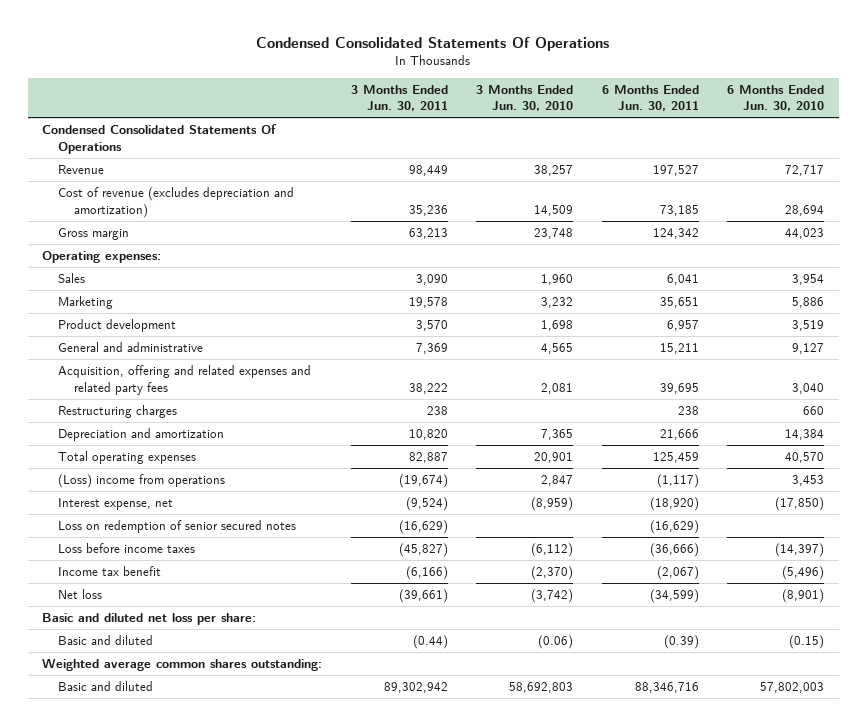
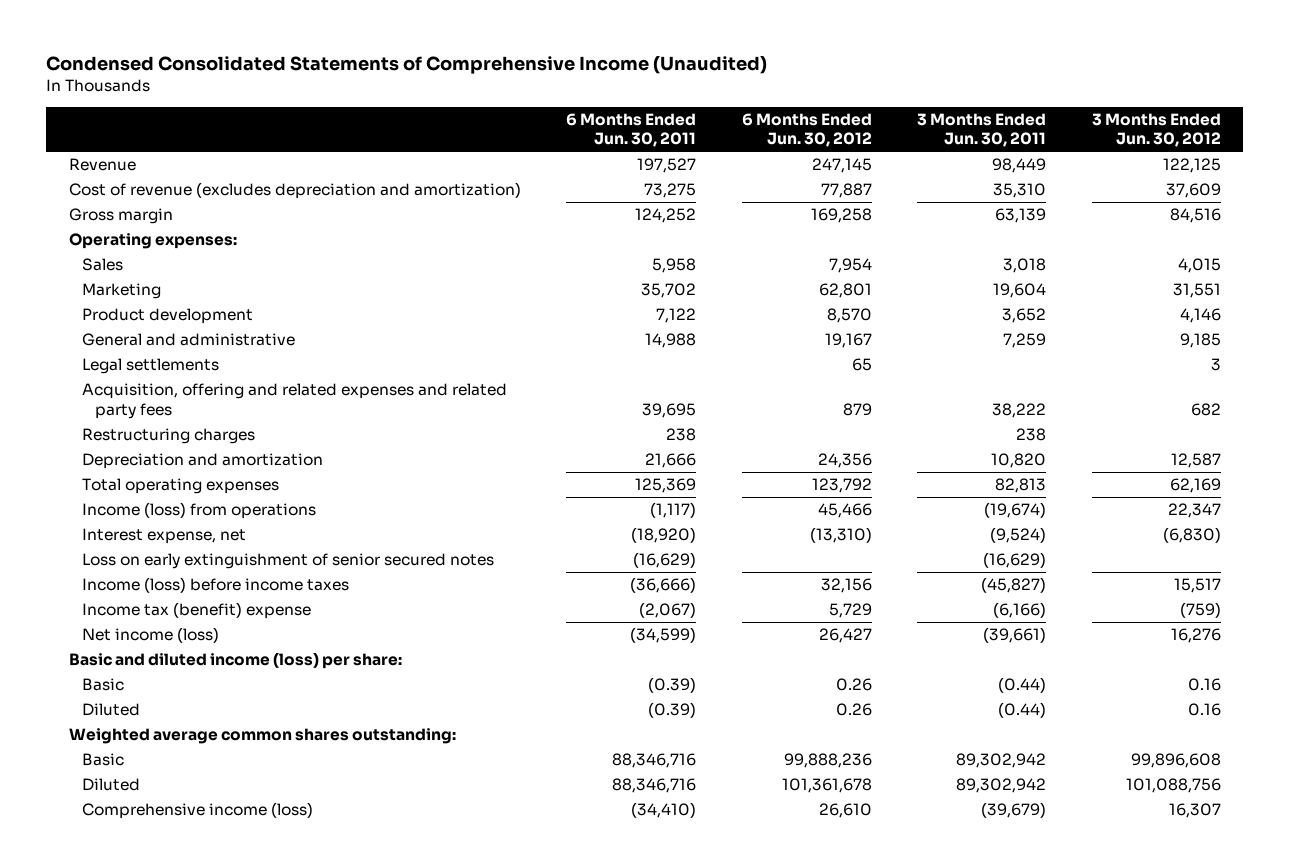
- Condensed Consolidated Statements Of Operations
+ Condensed Consolidated Statements of Comprehensive Income (Unaudited)
- | 3 Months Ended Jun. 30, 2011 | 3 Months Ended Jun. 30, 2010 | 6 Months Ended Jun. 30, 2011 | 6 Months Ended Jun. 30, 2010
+ | 6 Months Ended Jun. 30, 2011 | 6 Months Ended Jun. 30, 2012 | 3 Months Ended Jun. 30, 2011 | 3 Months Ended Jun. 30, 2012
- Condensed Consolidated Statements Of Operations
- Cost of revenue (excludes depreciation and amortization) | 35,236 | 14,509 | 73,185 | 28,694
- Gross margin | 63,213 | 23,748 | 124,342 | 44,023
+ Cost of revenue (excludes depreciation and amortization) | 73,275 | 77,887 | 35,310 | 37,609
+ Gross margin | 124,252 | 169,258 | 63,139 | 84,516
- Sales | 3,090 | 1,960 | 6,041 | 3,954
- Marketing | 19,578 | 3,232 | 35,651 | 5,886
- Product development | 3,570 | 1,698 | 6,957 | 3,519
- General and administrative | 7,369 | 4,565 | 15,211 | 9,127
+ Sales | 5,958 | 7,954 | 3,018 | 4,015
+ Marketing | 35,702 | 62,801 | 19,604 | 31,551
+ Product development | 7,122 | 8,570 | 3,652 | 4,146
+ General and administrative | 14,988 | 19,167 | 7,259 | 9,185
+ Legal settlements | | 65 | | 3
- Total operating expenses | 82,887 | 20,901 | 125,459 | 40,570
- (Loss) income from operations | (19,674) | 2,847 | (1,117) | 3,453
+ Total operating expenses | 125,369 | 123,792 | 82,813 | 62,169
+ Income (loss) from operations | (1,117) | 45,466 | (19,674) | 22,347
- Loss on redemption of senior secured notes | (16,629) | | (16,629) |
- Loss before income taxes | (45,827) | (6,112) | (36,666) | (14,397)
- Income tax benefit | (6,166) | (2,370) | (2,067) | (5,496)
- Net loss | (39,661) | (3,742) | (34,599) | (8,901)
- Basic and diluted net loss per share:
- Basic and diluted | (0.44) | (0.06) | (0.39) | (0.15)
+ Loss on early extinguishment of senior secured notes | (16,629) | | (16,629) |
+ Income (loss) before income taxes | (36,666) | 32,156 | (45,827) | 15,517
+ Income tax (benefit) expense | (2,067) | 5,729 | (6,166) | (759)
+ Net income (loss) | (34,599) | 26,427 | (39,661) | 16,276
+ Basic and diluted income (loss) per share:
+ Basic | (0.39) | 0.26 | (0.44) | 0.16
+ Diluted | (0.39) | 0.26 | (0.44) | 0.16
- Basic and diluted | 89,302,942 | 58,692,803 | 88,346,716 | 57,802,003
+ Basic | 88,346,716 | 99,888,236 | 89,302,942 | 99,896,608
+ Diluted | 88,346,716 | 101,361,678 | 89,302,942 | 101,088,756
+ Comprehensive income (loss) | (34,410) | 26,610 | (39,679) | 16,307

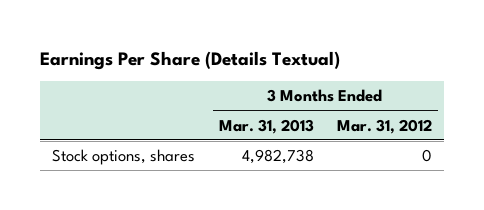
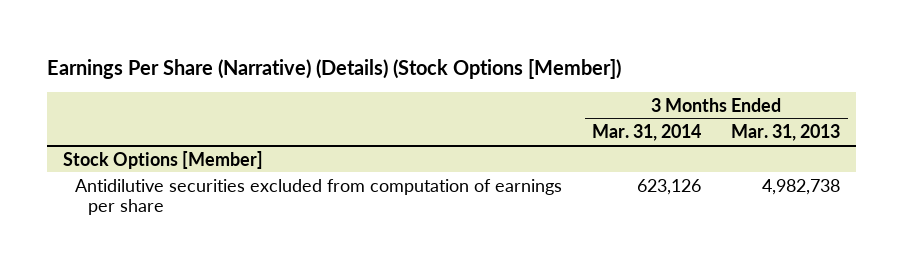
- Earnings Per Share (Details Textual)
+ Earnings Per Share (Narrative) (Details) (Stock Options [Member])
- | 3 Months Ended Mar. 31, 2013 | 3 Months Ended Mar. 31, 2012
+ | 3 Months Ended Mar. 31, 2014 | 3 Months Ended Mar. 31, 2013
- Stock options, shares | 4,982,738 | 0
+ Stock Options [Member]
+ Antidilutive securities excluded from computation of earnings per share | 623,126 | 4,982,738

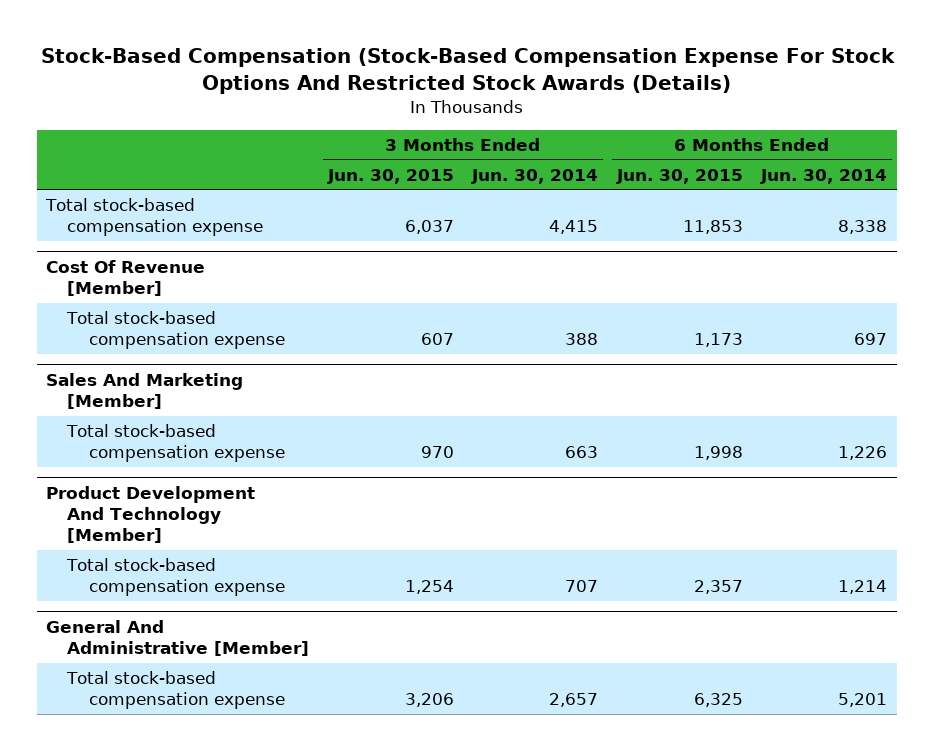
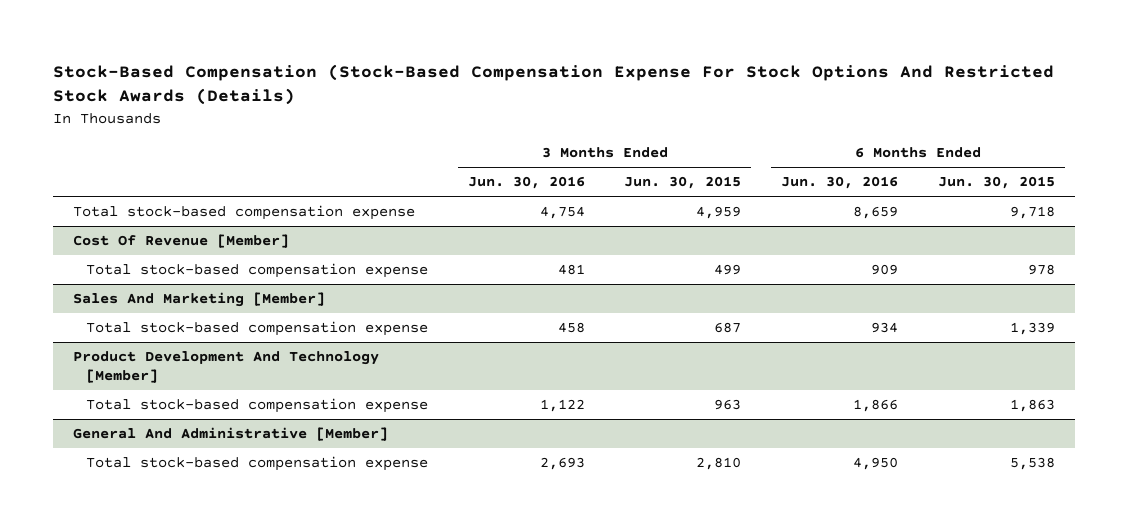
- | 3 Months Ended Jun. 30, 2015 | 3 Months Ended Jun. 30, 2014 | 6 Months Ended Jun. 30, 2015 | 6 Months Ended Jun. 30, 2014
+ | 3 Months Ended Jun. 30, 2016 | 3 Months Ended Jun. 30, 2015 | 6 Months Ended Jun. 30, 2016 | 6 Months Ended Jun. 30, 2015
- Total stock-based compensation expense | 6,037 | 4,415 | 11,853 | 8,338
+ Total stock-based compensation expense | 4,754 | 4,959 | 8,659 | 9,718
@ Cost Of Revenue [Member]
- Total stock-based compensation expense | 607 | 388 | 1,173 | 697
+ Total stock-based compensation expense | 481 | 499 | 909 | 978
@ Sales And Marketing [Member]
- Total stock-based compensation expense | 970 | 663 | 1,998 | 1,226
+ Total stock-based compensation expense | 458 | 687 | 934 | 1,339
@ Product Development And Technology [Member]
- Total stock-based compensation expense | 1,254 | 707 | 2,357 | 1,214
+ Total stock-based compensation expense | 1,122 | 963 | 1,866 | 1,863
@ General And Administrative [Member]
- Total stock-based compensation expense | 3,206 | 2,657 | 6,325 | 5,201
+ Total stock-based compensation expense | 2,693 | 2,810 | 4,950 | 5,538

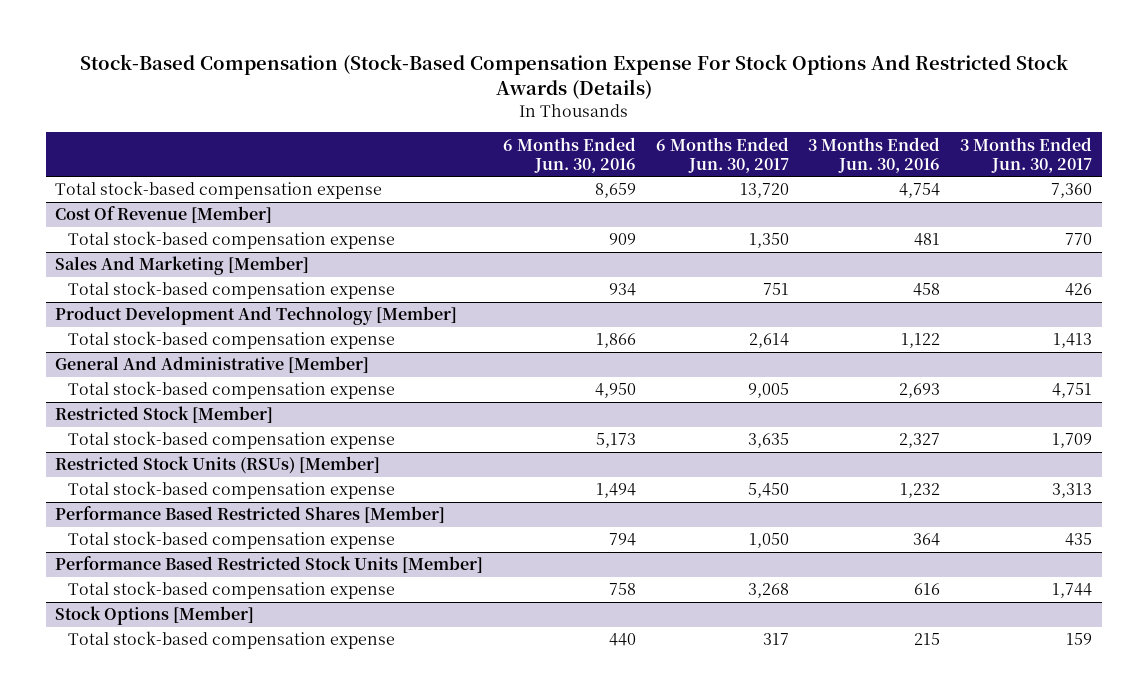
- | 3 Months Ended Jun. 30, 2016 | 3 Months Ended Jun. 30, 2015 | 6 Months Ended Jun. 30, 2016 | 6 Months Ended Jun. 30, 2015
+ | 6 Months Ended Jun. 30, 2016 | 6 Months Ended Jun. 30, 2017 | 3 Months Ended Jun. 30, 2016 | 3 Months Ended Jun. 30, 2017
+ Restricted Stock [Member]
+ Total stock-based compensation expense | 5,173 | 3,635 | 2,327 | 1,709
+ Restricted Stock Units (RSUs) [Member]
+ Total stock-based compensation expense | 1,494 | 5,450 | 1,232 | 3,313
+ Performance Based Restricted Shares [Member]
+ Total stock-based compensation expense | 794 | 1,050 | 364 | 435
+ Performance Based Restricted Stock Units [Member]
+ Total stock-based compensation expense | 758 | 3,268 | 616 | 1,744
+ Stock Options [Member]
+ Total stock-based compensation expense | 440 | 317 | 215 | 159

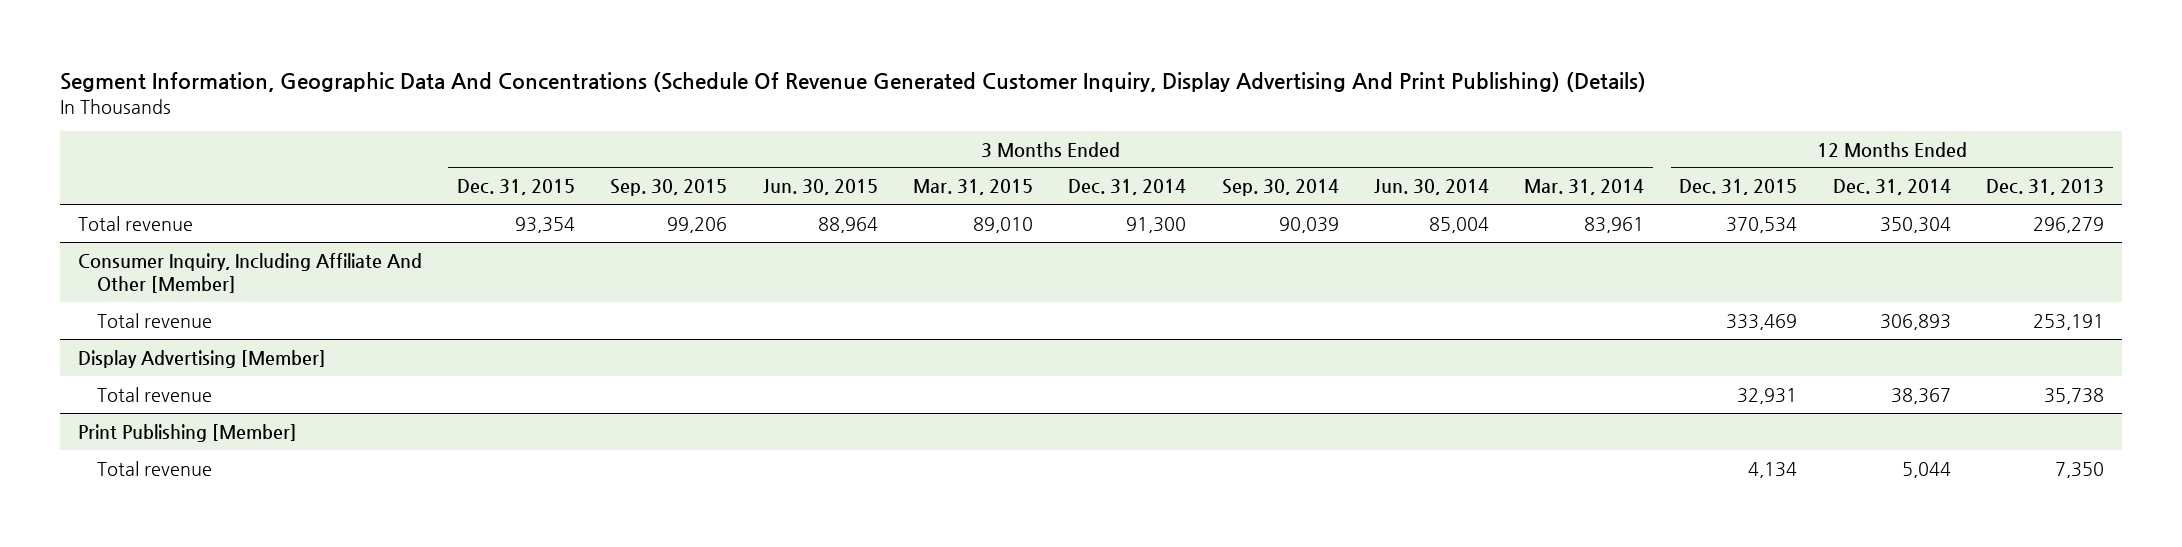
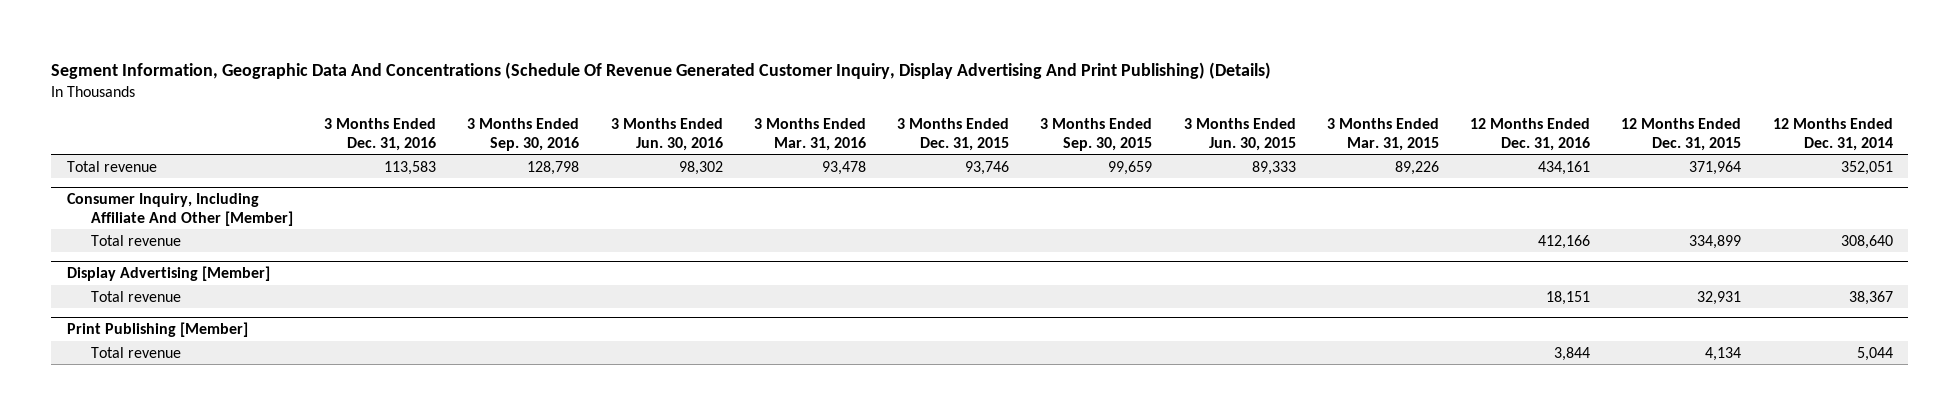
- | 3 Months Ended Dec. 31, 2015 | 3 Months Ended Sep. 30, 2015 | 3 Months Ended Jun. 30, 2015 | 3 Months Ended Mar. 31, 2015 | 3 Months Ended Dec. 31, 2014 | 3 Months Ended Sep. 30, 2014 | 3 Months Ended Jun. 30, 2014 | 3 Months Ended Mar. 31, 2014 | 12 Months Ended Dec. 31, 2015 | 12 Months Ended Dec. 31, 2014 | 12 Months Ended Dec. 31, 2013
+ | 3 Months Ended Dec. 31, 2016 | 3 Months Ended Sep. 30, 2016 | 3 Months Ended Jun. 30, 2016 | 3 Months Ended Mar. 31, 2016 | 3 Months Ended Dec. 31, 2015 | 3 Months Ended Sep. 30, 2015 | 3 Months Ended Jun. 30, 2015 | 3 Months Ended Mar. 31, 2015 | 12 Months Ended Dec. 31, 2016 | 12 Months Ended Dec. 31, 2015 | 12 Months Ended Dec. 31, 2014
- Total revenue | 93,354 | 99,206 | 88,964 | 89,010 | 91,300 | 90,039 | 85,004 | 83,961 | 370,534 | 350,304 | 296,279
+ Total revenue | 113,583 | 128,798 | 98,302 | 93,478 | 93,746 | 99,659 | 89,333 | 89,226 | 434,161 | 371,964 | 352,051
@ Consumer Inquiry, Including Affiliate And Other [Member]
- Total revenue | | | | | | | | | 333,469 | 306,893 | 253,191
+ Total revenue | | | | | | | | | 412,166 | 334,899 | 308,640

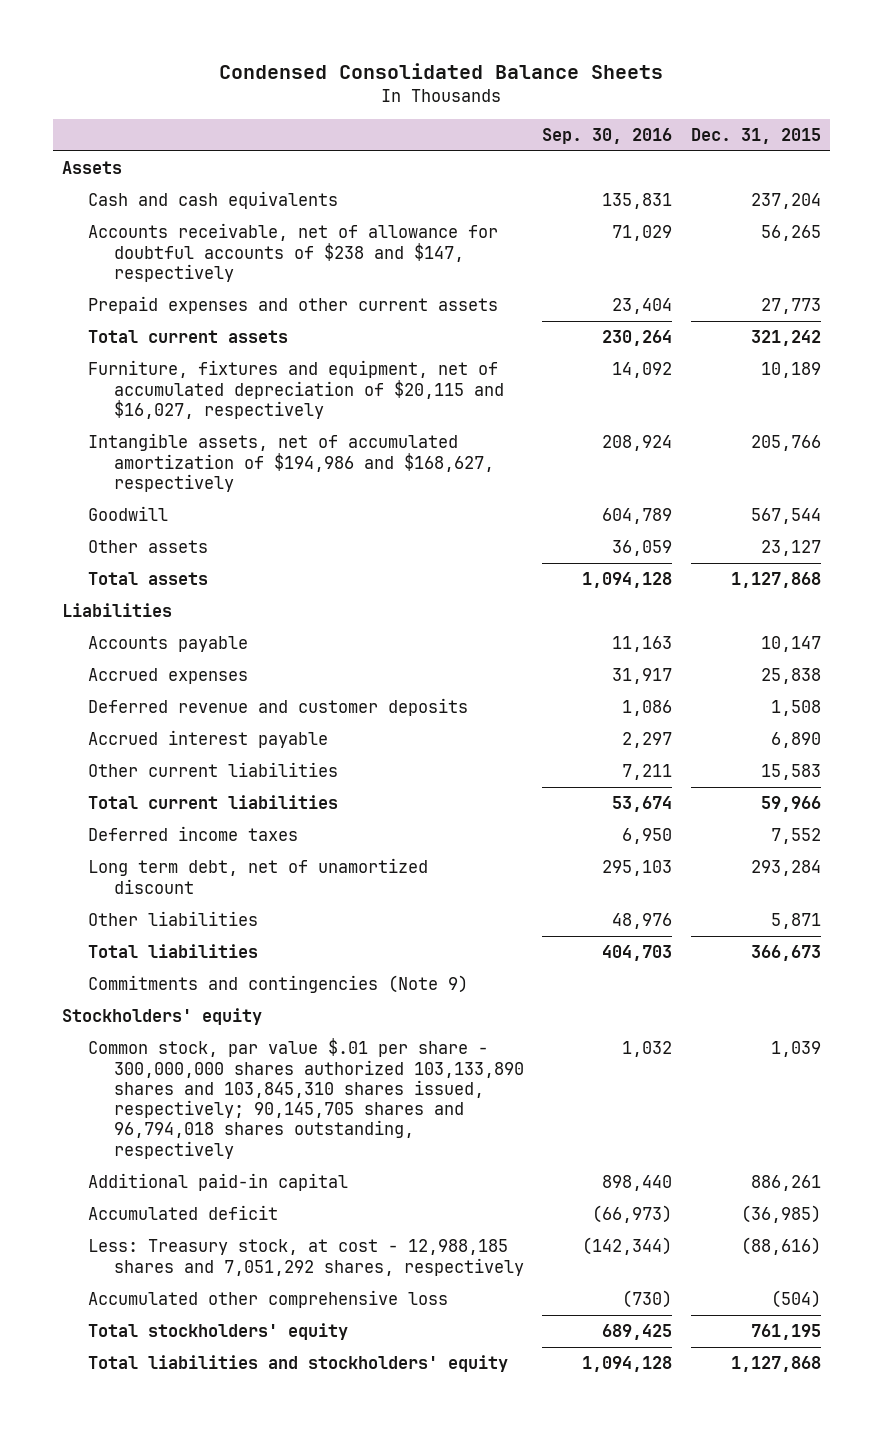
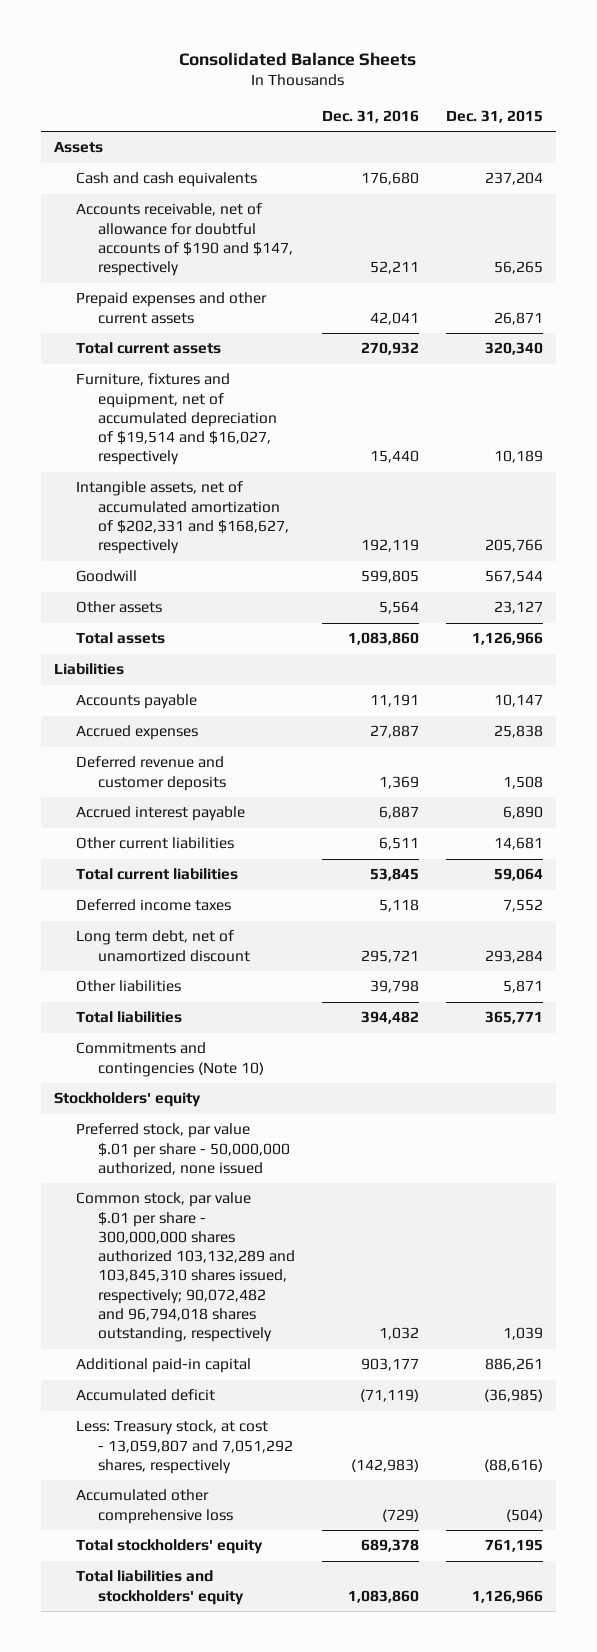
- Condensed Consolidated Balance Sheets
+ Consolidated Balance Sheets
- | Sep. 30, 2016 | Dec. 31, 2015
+ | Dec. 31, 2016 | Dec. 31, 2015
- Accounts receivable, net of allowance for doubtful accounts of $238 and $147, respectively | 71,029 | 56,265
- Prepaid expenses and other current assets | 23,404 | 27,773
- Total current assets | 230,264 | 321,242
- Furniture, fixtures and equipment, net of accumulated depreciation of $20,115 and $16,027, respectively | 14,092 | 10,189
- Intangible assets, net of accumulated amortization of $194,986 and $168,627, respectively | 208,924 | 205,766
+ Accounts receivable, net of allowance for doubtful accounts of $190 and $147, respectively | 52,211 | 56,265
+ Prepaid expenses and other current assets | 42,041 | 26,871
+ Total current assets | 270,932 | 320,340
+ Furniture, fixtures and equipment, net of accumulated depreciation of $19,514 and $16,027, respectively | 15,440 | 10,189
+ Intangible assets, net of accumulated amortization of $202,331 and $168,627, respectively | 192,119 | 205,766
- Total assets | 1,094,128 | 1,127,868
+ Total assets | 1,083,860 | 1,126,966
- Other current liabilities | 7,211 | 15,583
- Total current liabilities | 53,674 | 59,966
+ Other current liabilities | 6,511 | 14,681
+ Total current liabilities | 53,845 | 59,064
- Total liabilities | 404,703 | 366,673
- Commitments and contingencies (Note 9)
+ Total liabilities | 394,482 | 365,771
+ Commitments and contingencies (Note 10)
- Common stock, par value $.01 per share - 300,000,000 shares authorized 103,133,890 shares and 103,845,310 shares issued, respectively; 90,145,705 shares and 96,794,018 shares outstanding, respectively | 1,032 | 1,039
+ Preferred stock, par value $.01 per share - 50,000,000 authorized, none issued
+ Common stock, par value $.01 per share - 300,000,000 shares authorized 103,132,289 and 103,845,310 shares issued, respectively; 90,072,482 and 96,794,018 shares outstanding, respectively | 1,032 | 1,039
- Less: Treasury stock, at cost - 12,988,185 shares and 7,051,292 shares, respectively | (142,344) | (88,616)
+ Less: Treasury stock, at cost - 13,059,807 and 7,051,292 shares, respectively | (142,983) | (88,616)
- Total liabilities and stockholders' equity | 1,094,128 | 1,127,868
+ Total liabilities and stockholders' equity | 1,083,860 | 1,126,966

